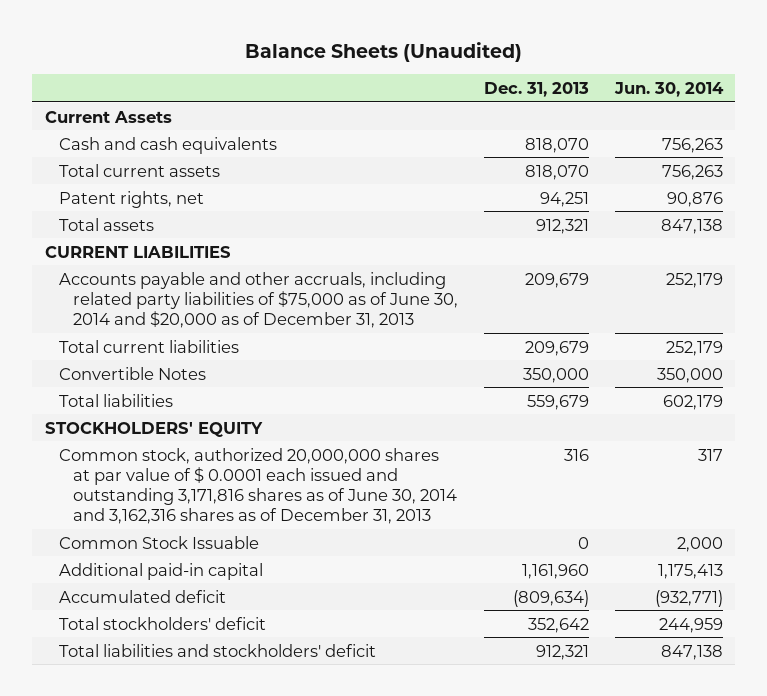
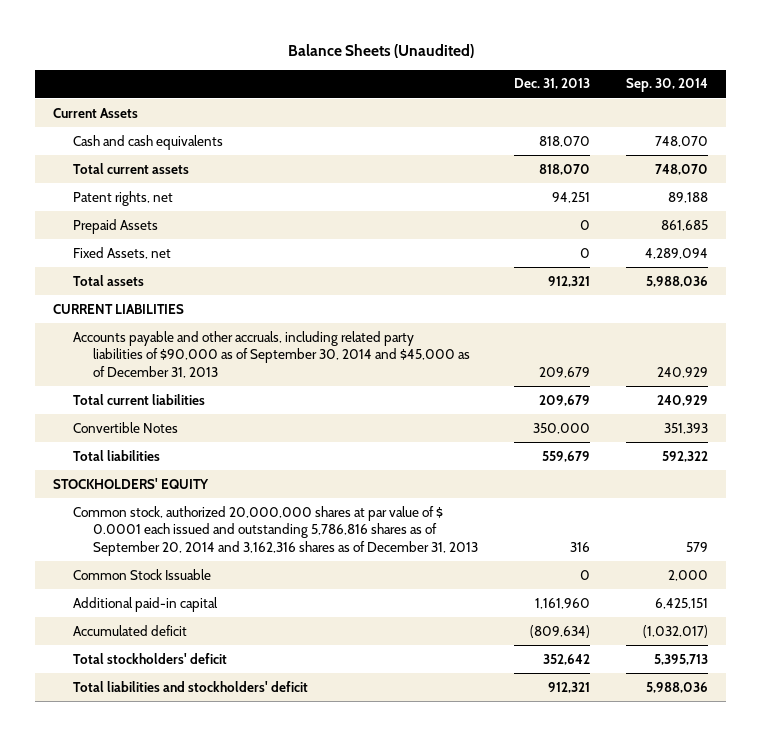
- | Dec. 31, 2013 | Jun. 30, 2014
+ | Dec. 31, 2013 | Sep. 30, 2014
+ Prepaid Assets | 0 | 861,685
+ Fixed Assets, net | 0 | 4,289,094
- Accounts payable and other accruals, including related party liabilities of $75,000 as of June 30, 2014 and $20,000 as of December 31, 2013 | 209,679 | 252,179
+ Accounts payable and other accruals, including related party liabilities of $90,000 as of September 30, 2014 and $45,000 as of December 31, 2013 | 209,679 | 240,929
- Common stock, authorized 20,000,000 shares at par value of $ 0.0001 each issued and outstanding 3,171,816 shares as of June 30, 2014 and 3,162,316 shares as of December 31, 2013 | 316 | 317
+ Common stock, authorized 20,000,000 shares at par value of $ 0.0001 each issued and outstanding 5,786,816 shares as of September 20, 2014 and 3,162,316 shares as of December 31, 2013 | 316 | 579

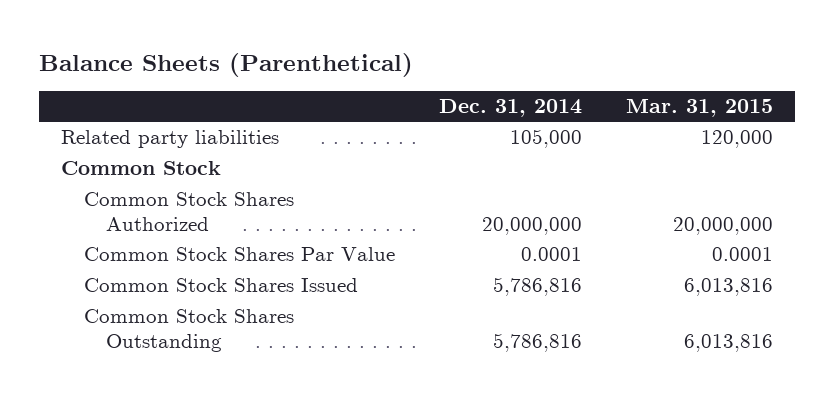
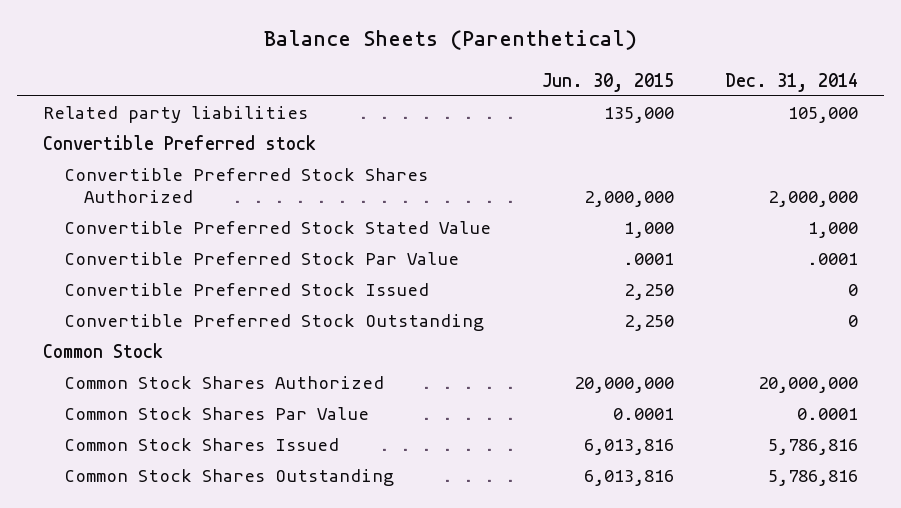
- | Dec. 31, 2014 | Mar. 31, 2015
+ | Jun. 30, 2015 | Dec. 31, 2014
+ Convertible Preferred stock
+ Convertible Preferred Stock Shares Authorized | 2,000,000 | 2,000,000
+ Convertible Preferred Stock Stated Value | 1,000 | 1,000
+ Convertible Preferred Stock Par Value | .0001 | .0001
+ Convertible Preferred Stock Issued | 2,250 | 0
+ Convertible Preferred Stock Outstanding | 2,250 | 0

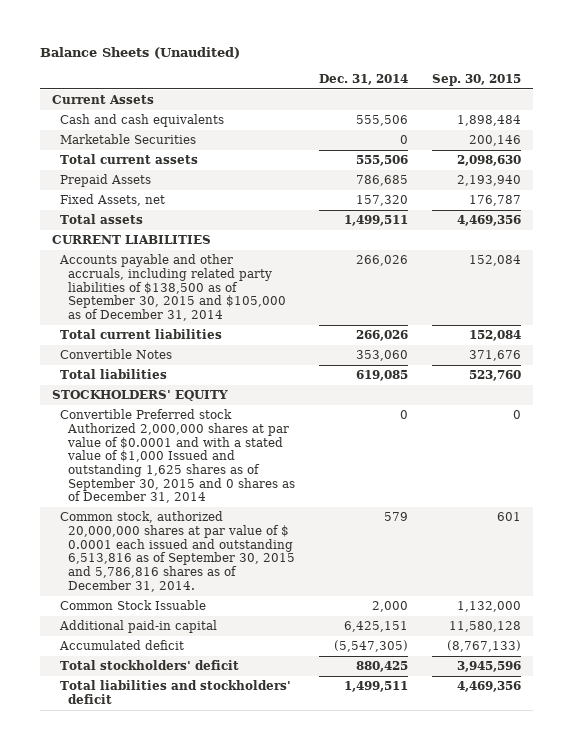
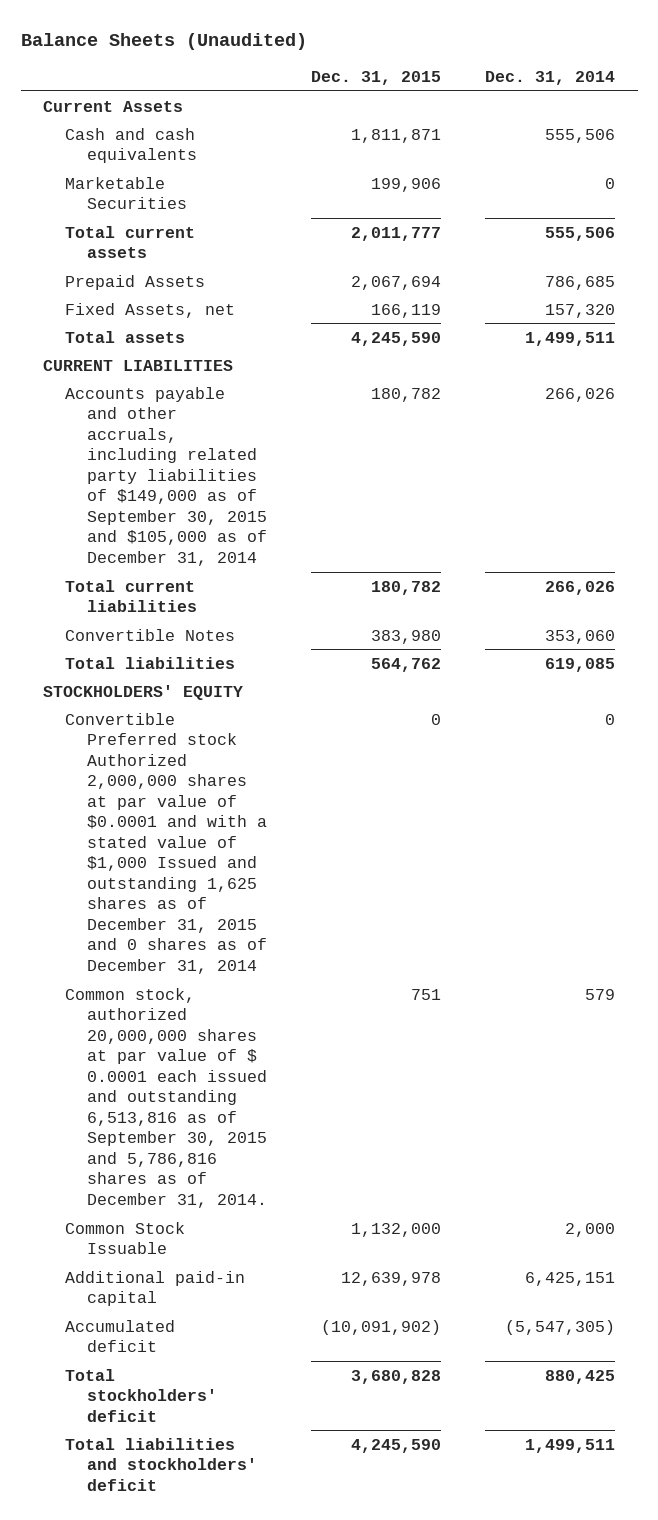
- | Dec. 31, 2014 | Sep. 30, 2015
+ | Dec. 31, 2015 | Dec. 31, 2014
- Accounts payable and other accruals, including related party liabilities of $138,500 as of September 30, 2015 and $105,000 as of December 31, 2014 | 266,026 | 152,084
+ Accounts payable and other accruals, including related party liabilities of $149,000 as of September 30, 2015 and $105,000 as of December 31, 2014 | 180,782 | 266,026
- Convertible Preferred stock Authorized 2,000,000 shares at par value of $0.0001 and with a stated value of $1,000 Issued and outstanding 1,625 shares as of September 30, 2015 and 0 shares as of December 31, 2014 | 0 | 0
+ Convertible Preferred stock Authorized 2,000,000 shares at par value of $0.0001 and with a stated value of $1,000 Issued and outstanding 1,625 shares as of December 31, 2015 and 0 shares as of December 31, 2014 | 0 | 0

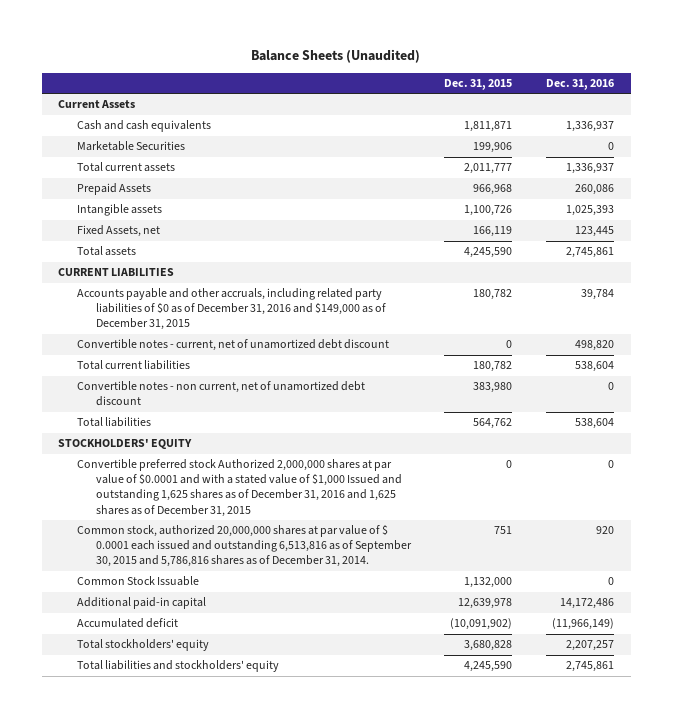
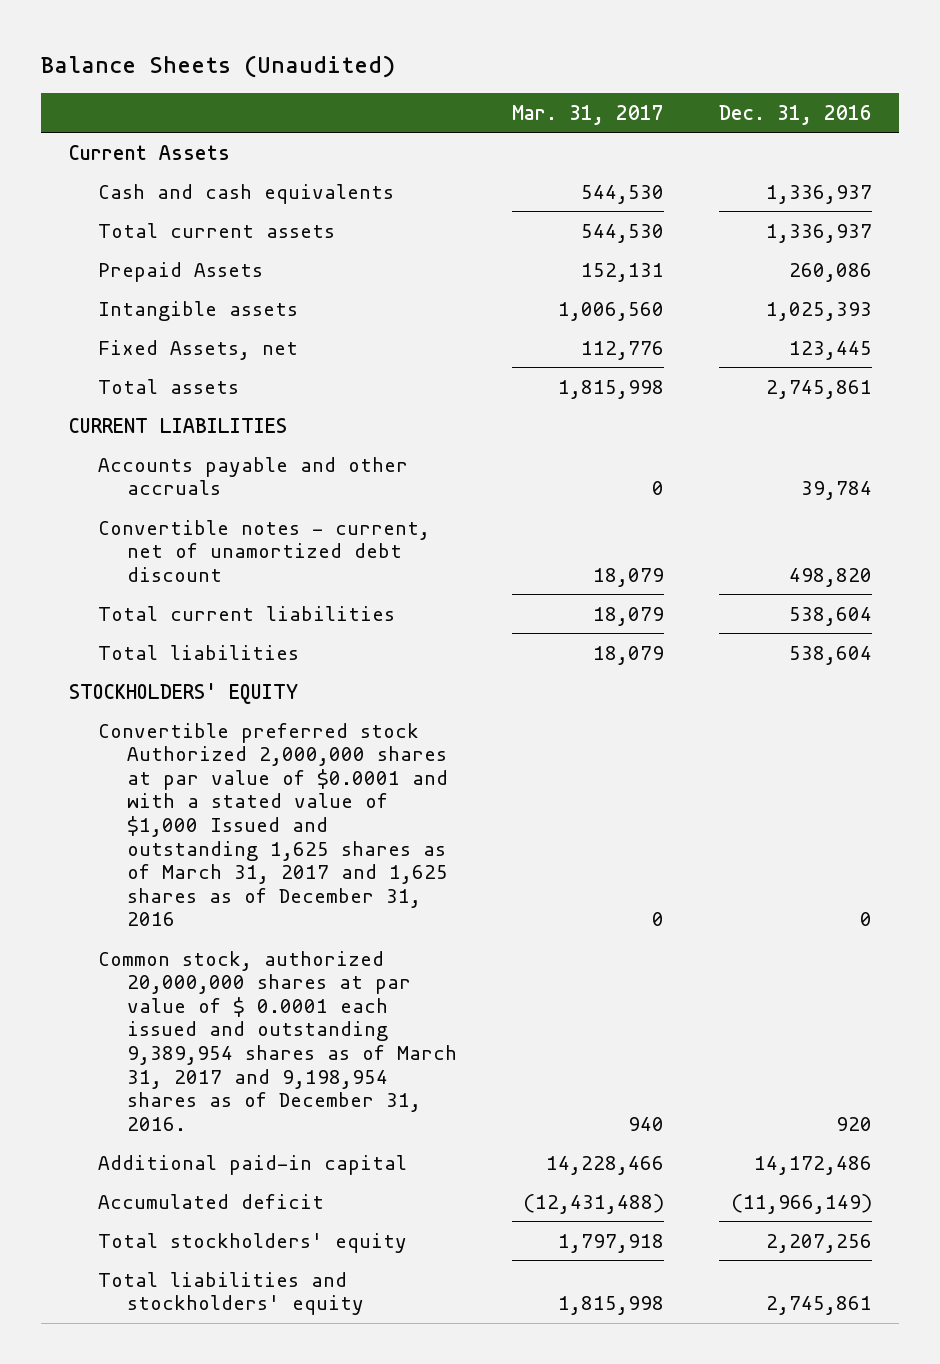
- | Dec. 31, 2015 | Dec. 31, 2016
+ | Mar. 31, 2017 | Dec. 31, 2016
- Marketable Securities | 199,906 | 0
- Accounts payable and other accruals, including related party liabilities of $0 as of December 31, 2016 and $149,000 as of December 31, 2015 | 180,782 | 39,784
+ Accounts payable and other accruals | 0 | 39,784
- Convertible notes - non current, net of unamortized debt discount | 383,980 | 0
- Convertible preferred stock Authorized 2,000,000 shares at par value of $0.0001 and with a stated value of $1,000 Issued and outstanding 1,625 shares as of December 31, 2016 and 1,625 shares as of December 31, 2015 | 0 | 0
- Common stock, authorized 20,000,000 shares at par value of $ 0.0001 each issued and outstanding 6,513,816 as of September 30, 2015 and 5,786,816 shares as of December 31, 2014. | 751 | 920
- Common Stock Issuable | 1,132,000 | 0
+ Convertible preferred stock Authorized 2,000,000 shares at par value of $0.0001 and with a stated value of $1,000 Issued and outstanding 1,625 shares as of March 31, 2017 and 1,625 shares as of December 31, 2016 | 0 | 0
+ Common stock, authorized 20,000,000 shares at par value of $ 0.0001 each issued and outstanding 9,389,954 shares as of March 31, 2017 and 9,198,954 shares as of December 31, 2016. | 940 | 920
- Total stockholders' equity | 3,680,828 | 2,207,257
+ Total stockholders' equity | 1,797,918 | 2,207,256

